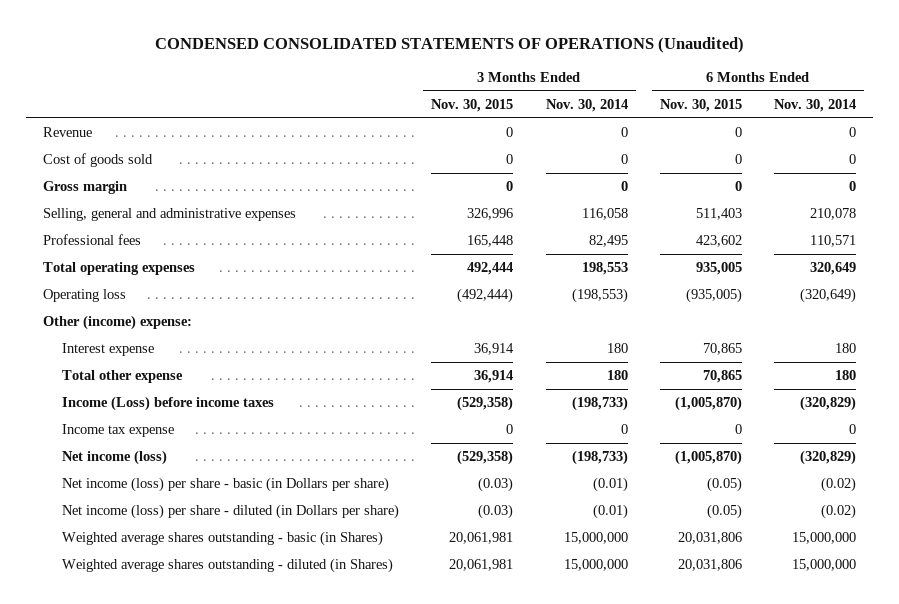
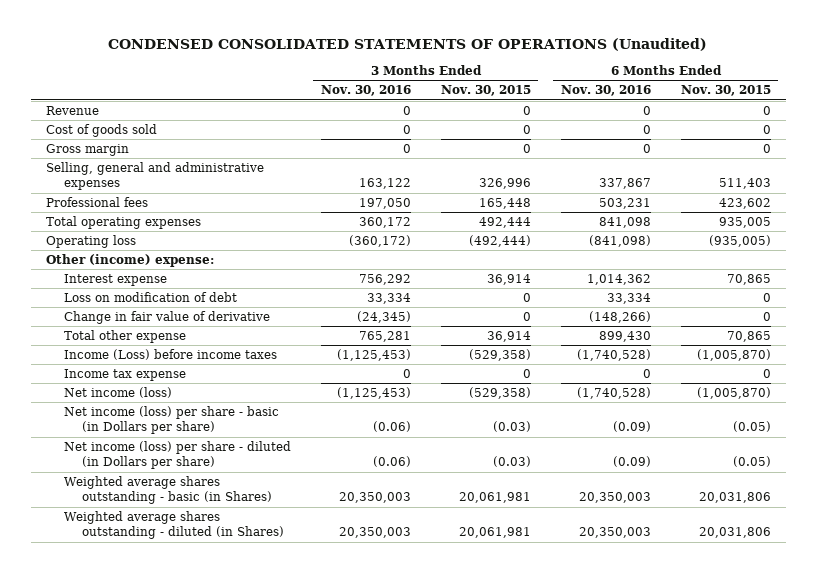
- | 3 Months Ended Nov. 30, 2015 | 3 Months Ended Nov. 30, 2014 | 6 Months Ended Nov. 30, 2015 | 6 Months Ended Nov. 30, 2014
+ | 3 Months Ended Nov. 30, 2016 | 3 Months Ended Nov. 30, 2015 | 6 Months Ended Nov. 30, 2016 | 6 Months Ended Nov. 30, 2015
+ Loss on modification of debt | 33,334 | 0 | 33,334 | 0
+ Change in fair value of derivative | (24,345) | 0 | (148,266) | 0

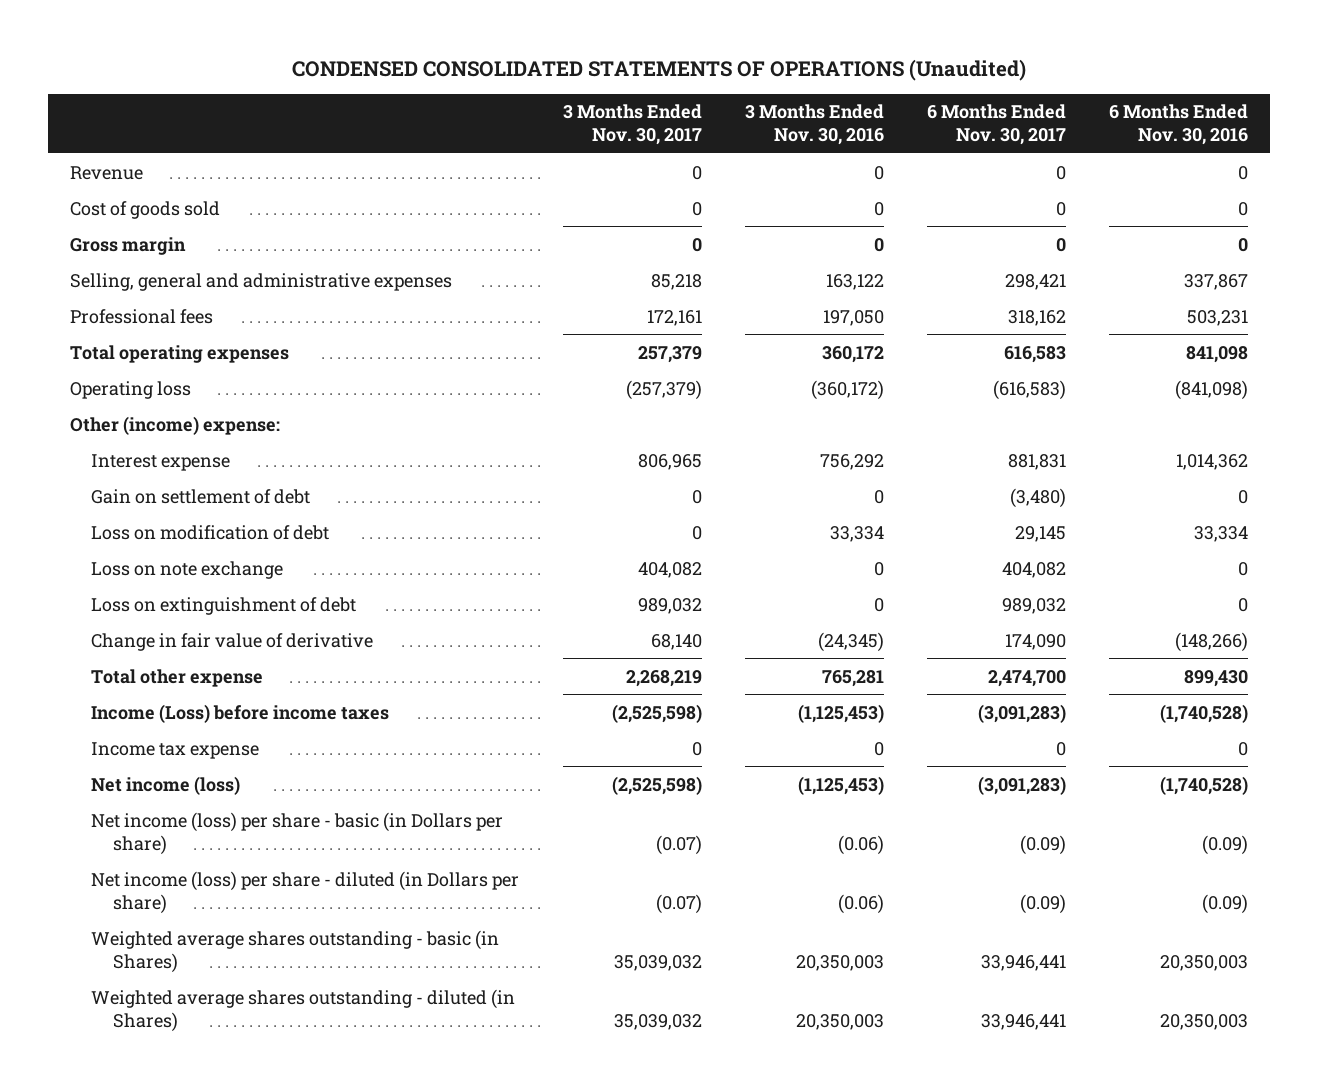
- | 3 Months Ended Nov. 30, 2016 | 3 Months Ended Nov. 30, 2015 | 6 Months Ended Nov. 30, 2016 | 6 Months Ended Nov. 30, 2015
+ | 3 Months Ended Nov. 30, 2017 | 3 Months Ended Nov. 30, 2016 | 6 Months Ended Nov. 30, 2017 | 6 Months Ended Nov. 30, 2016
+ Gain on settlement of debt | 0 | 0 | (3,480) | 0
+ Loss on note exchange | 404,082 | 0 | 404,082 | 0
+ Loss on extinguishment of debt | 989,032 | 0 | 989,032 | 0

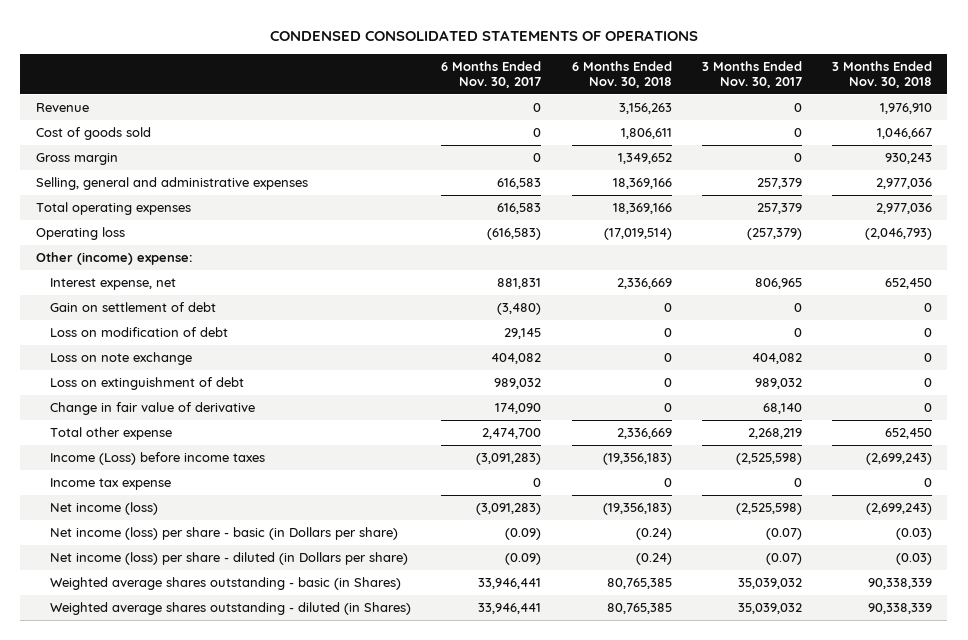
- CONDENSED CONSOLIDATED STATEMENTS OF OPERATIONS (Unaudited)
+ CONDENSED CONSOLIDATED STATEMENTS OF OPERATIONS
- | 3 Months Ended Nov. 30, 2017 | 3 Months Ended Nov. 30, 2016 | 6 Months Ended Nov. 30, 2017 | 6 Months Ended Nov. 30, 2016
+ | 6 Months Ended Nov. 30, 2017 | 6 Months Ended Nov. 30, 2018 | 3 Months Ended Nov. 30, 2017 | 3 Months Ended Nov. 30, 2018
- Selling, general and administrative expenses | 85,218 | 163,122 | 298,421 | 337,867
- Professional fees | 172,161 | 197,050 | 318,162 | 503,231
+ Selling, general and administrative expenses | 616,583 | 18,369,166 | 257,379 | 2,977,036
- Interest expense | 806,965 | 756,292 | 881,831 | 1,014,362
+ Interest expense, net | 881,831 | 2,336,669 | 806,965 | 652,450

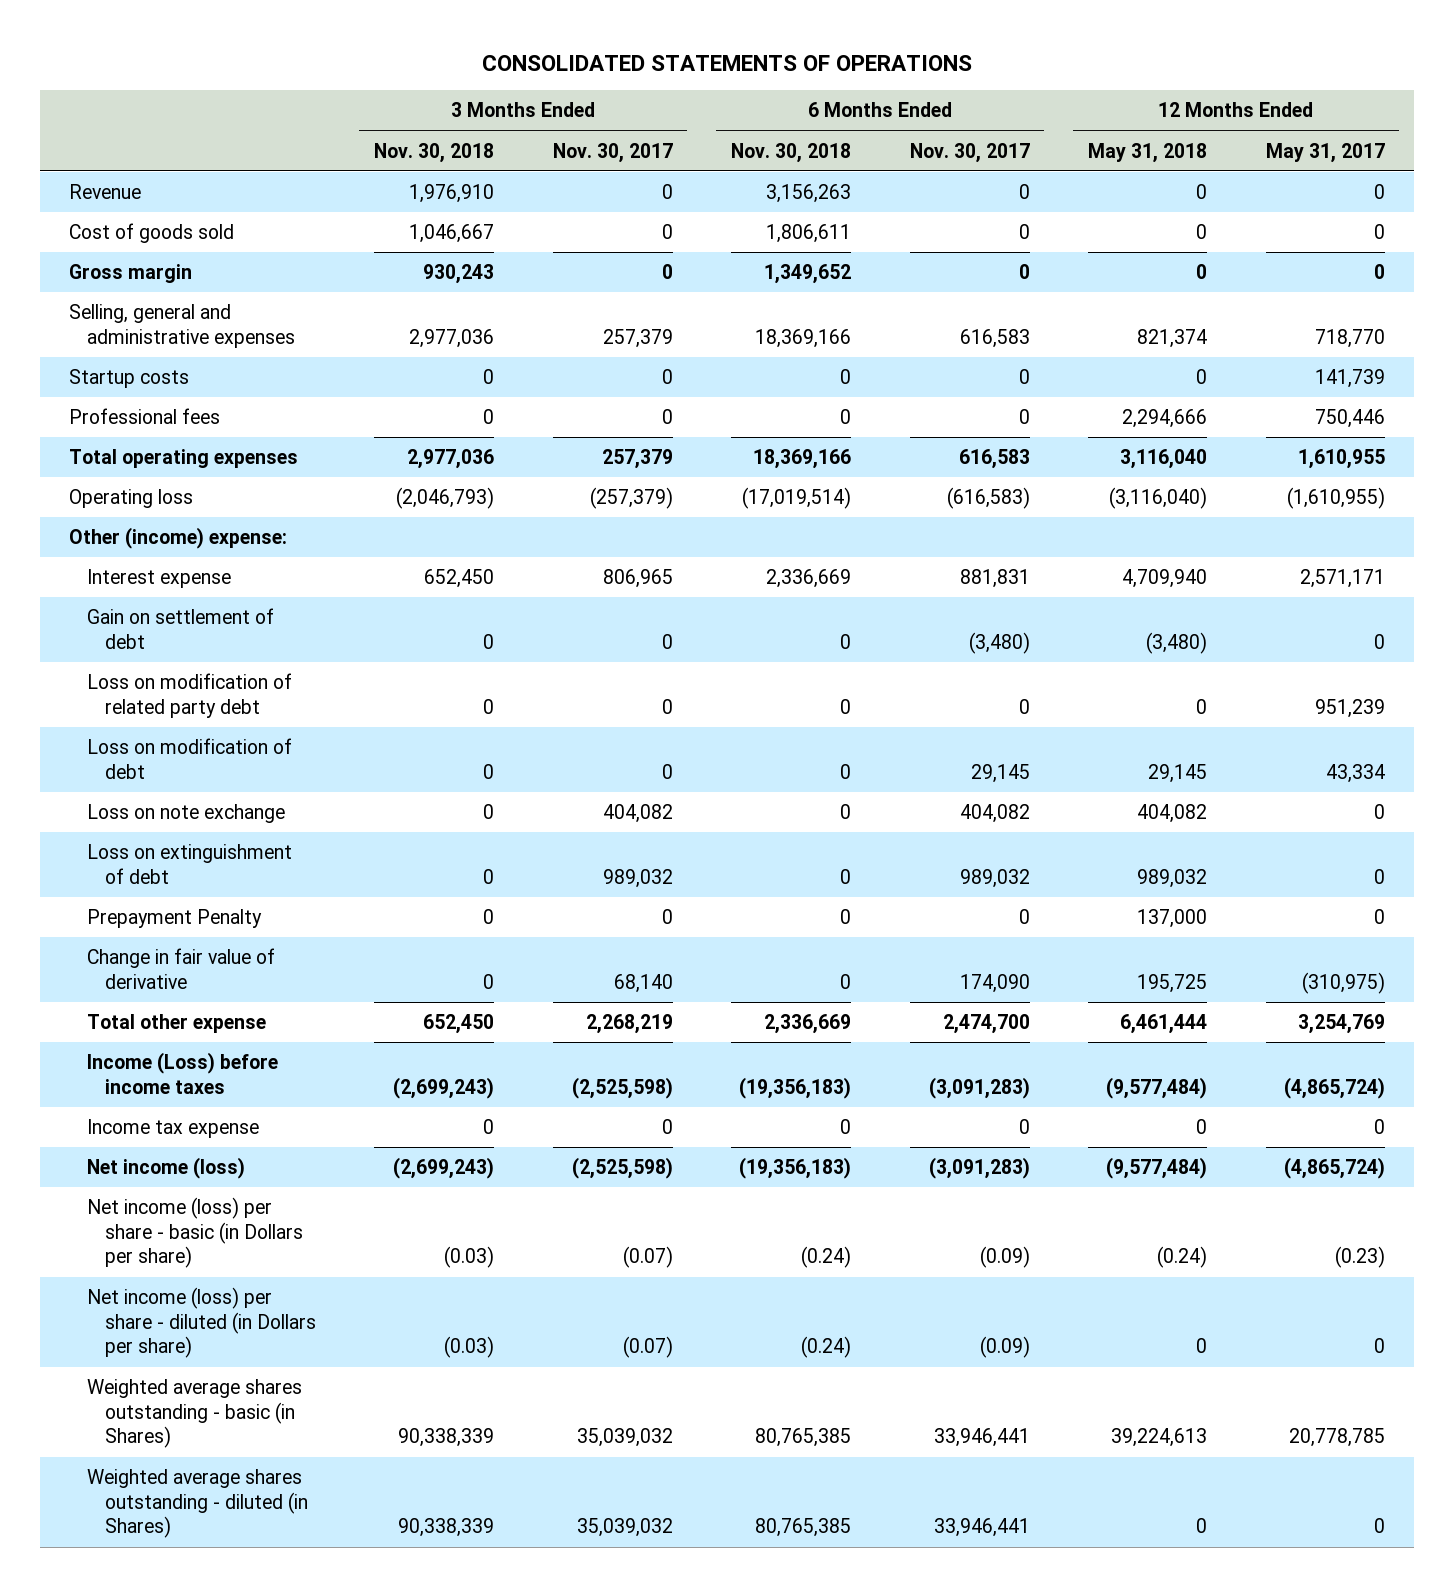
- CONDENSED CONSOLIDATED STATEMENTS OF OPERATIONS
+ CONSOLIDATED STATEMENTS OF OPERATIONS
- | 6 Months Ended Nov. 30, 2017 | 6 Months Ended Nov. 30, 2018 | 3 Months Ended Nov. 30, 2017 | 3 Months Ended Nov. 30, 2018
+ | 3 Months Ended Nov. 30, 2018 | 3 Months Ended Nov. 30, 2017 | 6 Months Ended Nov. 30, 2018 | 6 Months Ended Nov. 30, 2017 | 12 Months Ended May 31, 2018 | 12 Months Ended May 31, 2017
+ Startup costs | 0 | 0 | 0 | 0 | 0 | 141,739
+ Professional fees | 0 | 0 | 0 | 0 | 2,294,666 | 750,446
- Interest expense, net | 881,831 | 2,336,669 | 806,965 | 652,450
+ Interest expense | 652,450 | 806,965 | 2,336,669 | 881,831 | 4,709,940 | 2,571,171
+ Loss on modification of related party debt | 0 | 0 | 0 | 0 | 0 | 951,239
+ Prepayment Penalty | 0 | 0 | 0 | 0 | 137,000 | 0

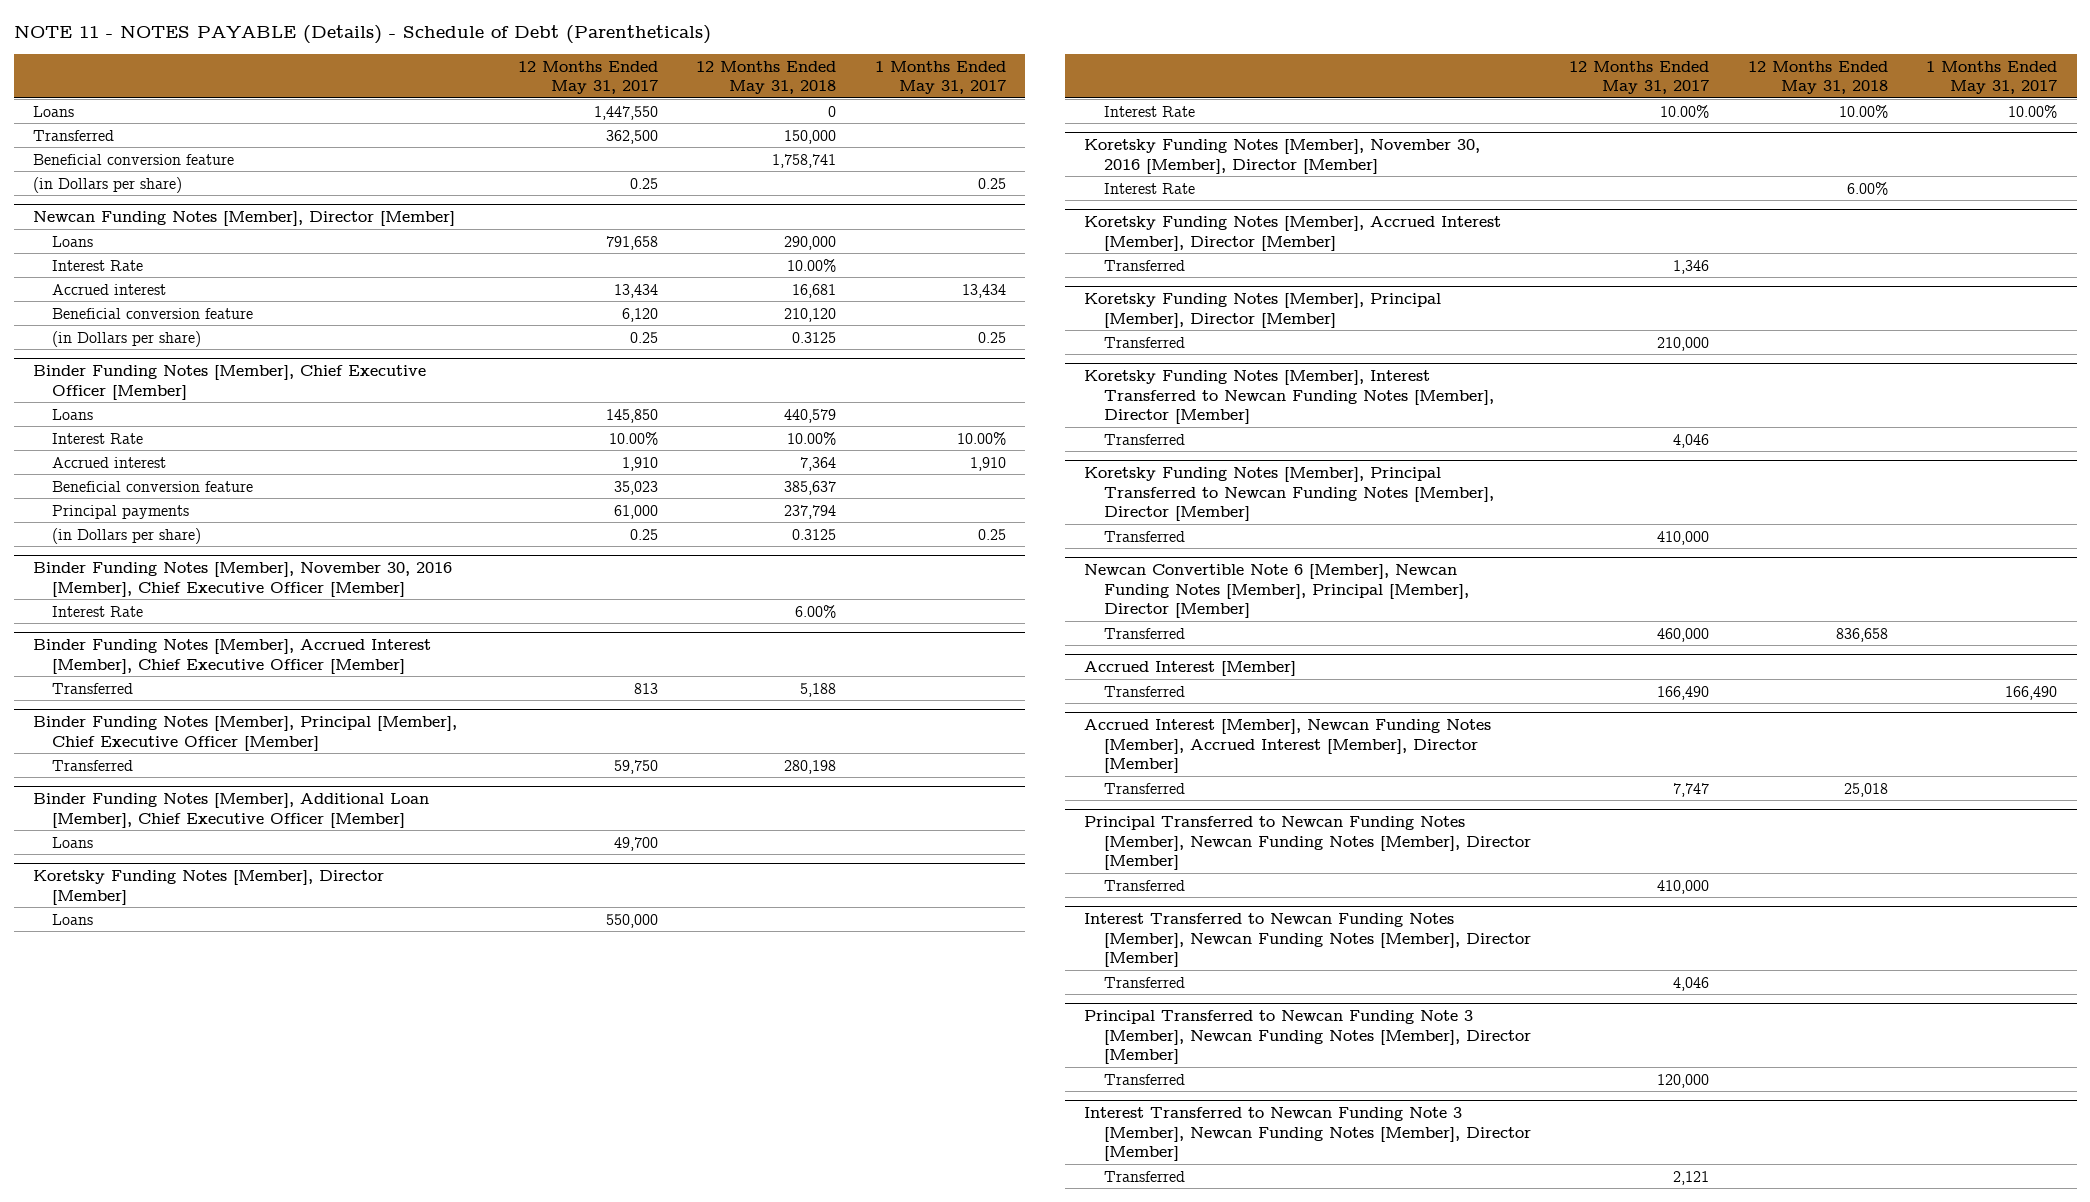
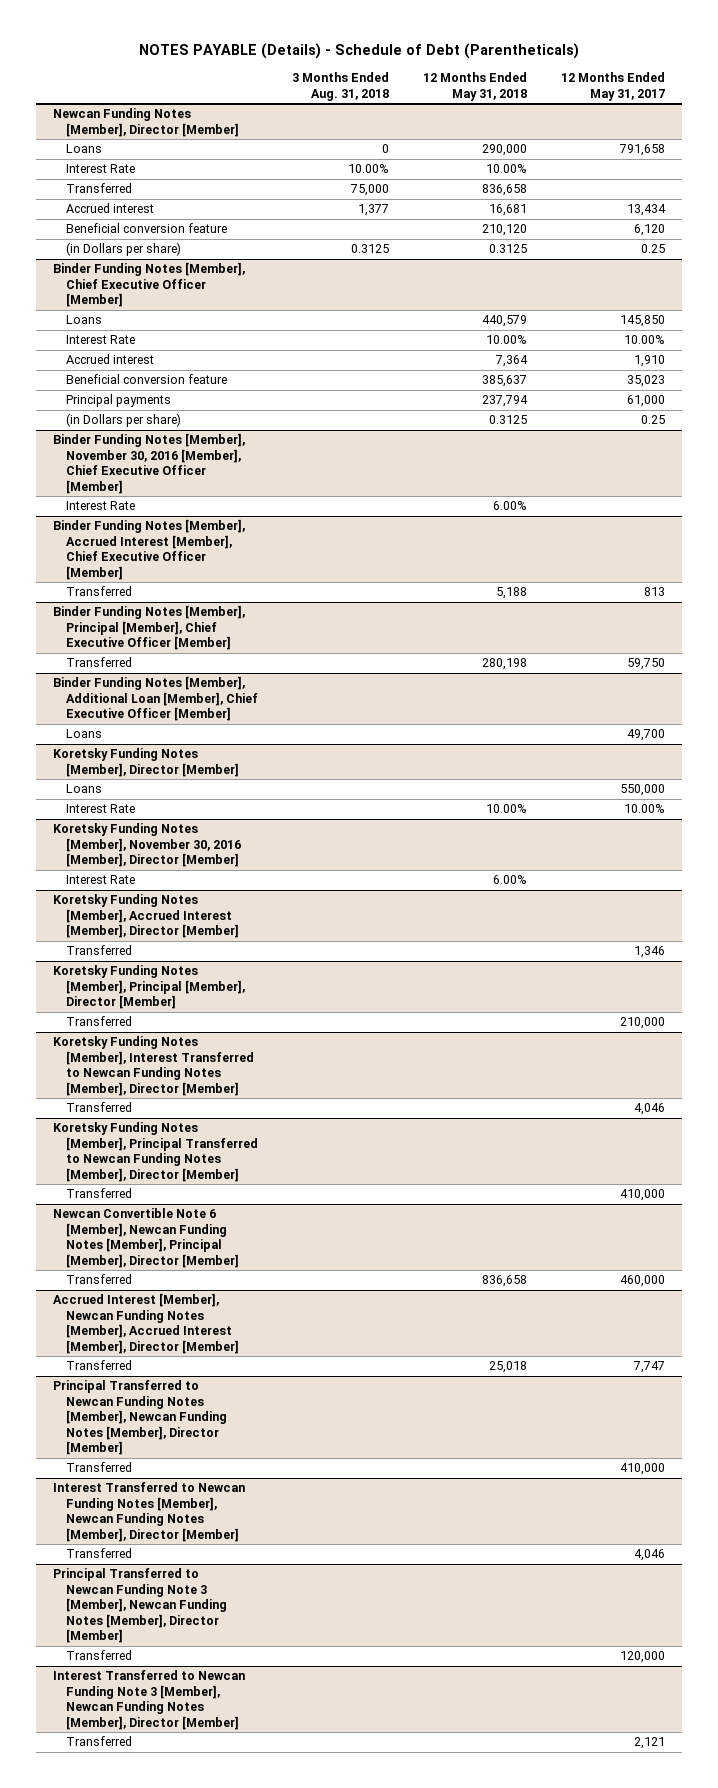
- NOTE 11 - NOTES PAYABLE (Details) - Schedule of Debt (Parentheticals)
+ NOTES PAYABLE (Details) - Schedule of Debt (Parentheticals)
- | 12 Months Ended May 31, 2017 | 12 Months Ended May 31, 2018 | 1 Months Ended May 31, 2017
+ | 3 Months Ended Aug. 31, 2018 | 12 Months Ended May 31, 2018 | 12 Months Ended May 31, 2017
- Loans | 1,447,550 | 0 |
- Transferred | 362,500 | 150,000 |
- Beneficial conversion feature | | 1,758,741 |
- (in Dollars per share) | 0.25 | | 0.25
@ Newcan Funding Notes [Member], Director [Member]
+ Transferred | 75,000 | 836,658 |
- Accrued Interest [Member]
- Transferred | 166,490 | | 166,490

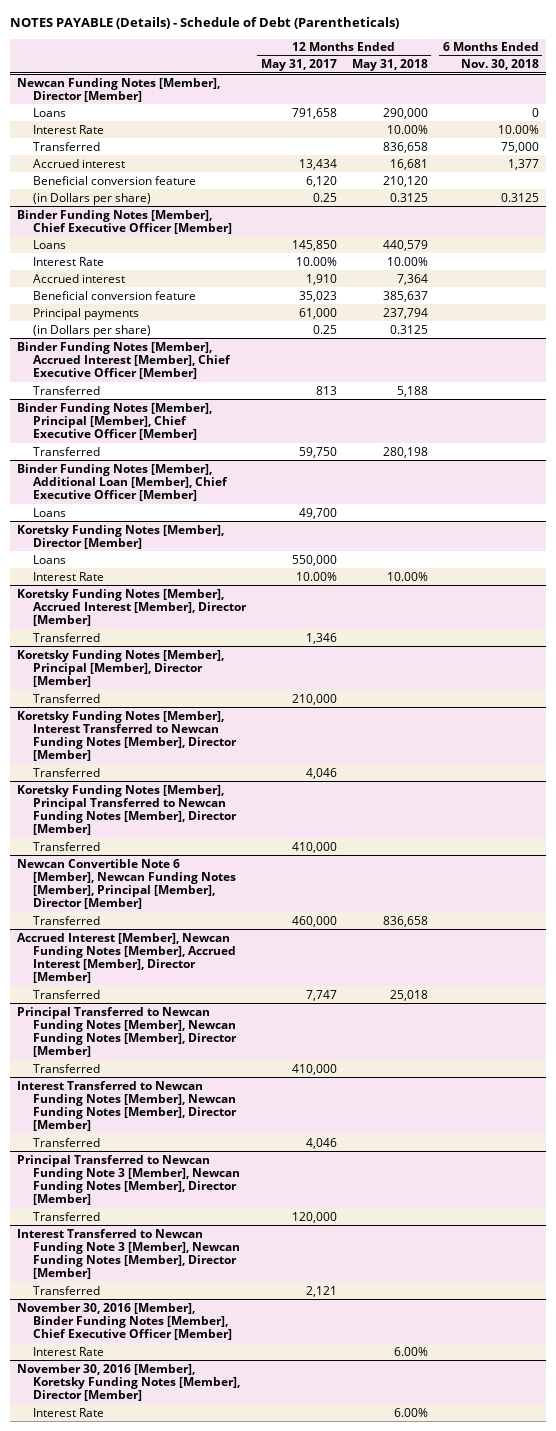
- | 3 Months Ended Aug. 31, 2018 | 12 Months Ended May 31, 2018 | 12 Months Ended May 31, 2017
+ | 12 Months Ended May 31, 2017 | 12 Months Ended May 31, 2018 | 6 Months Ended Nov. 30, 2018
- Binder Funding Notes [Member], November 30, 2016 [Member], Chief Executive Officer [Member]
- Interest Rate | | 6.00% |
- Koretsky Funding Notes [Member], November 30, 2016 [Member], Director [Member]
- Interest Rate | | 6.00% |
+ November 30, 2016 [Member], Binder Funding Notes [Member], Chief Executive Officer [Member]
+ Interest Rate | | 6.00% |
+ November 30, 2016 [Member], Koretsky Funding Notes [Member], Director [Member]
+ Interest Rate | | 6.00% |

